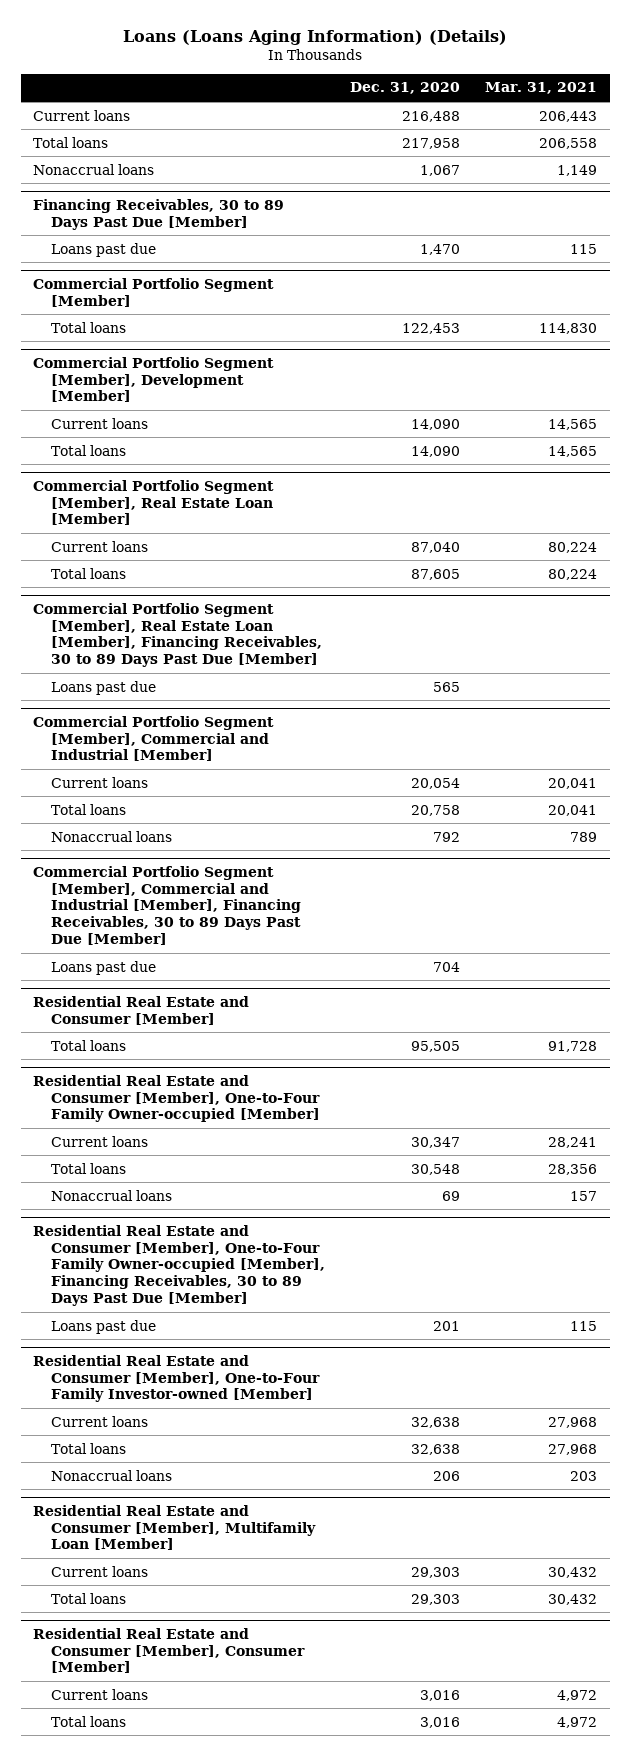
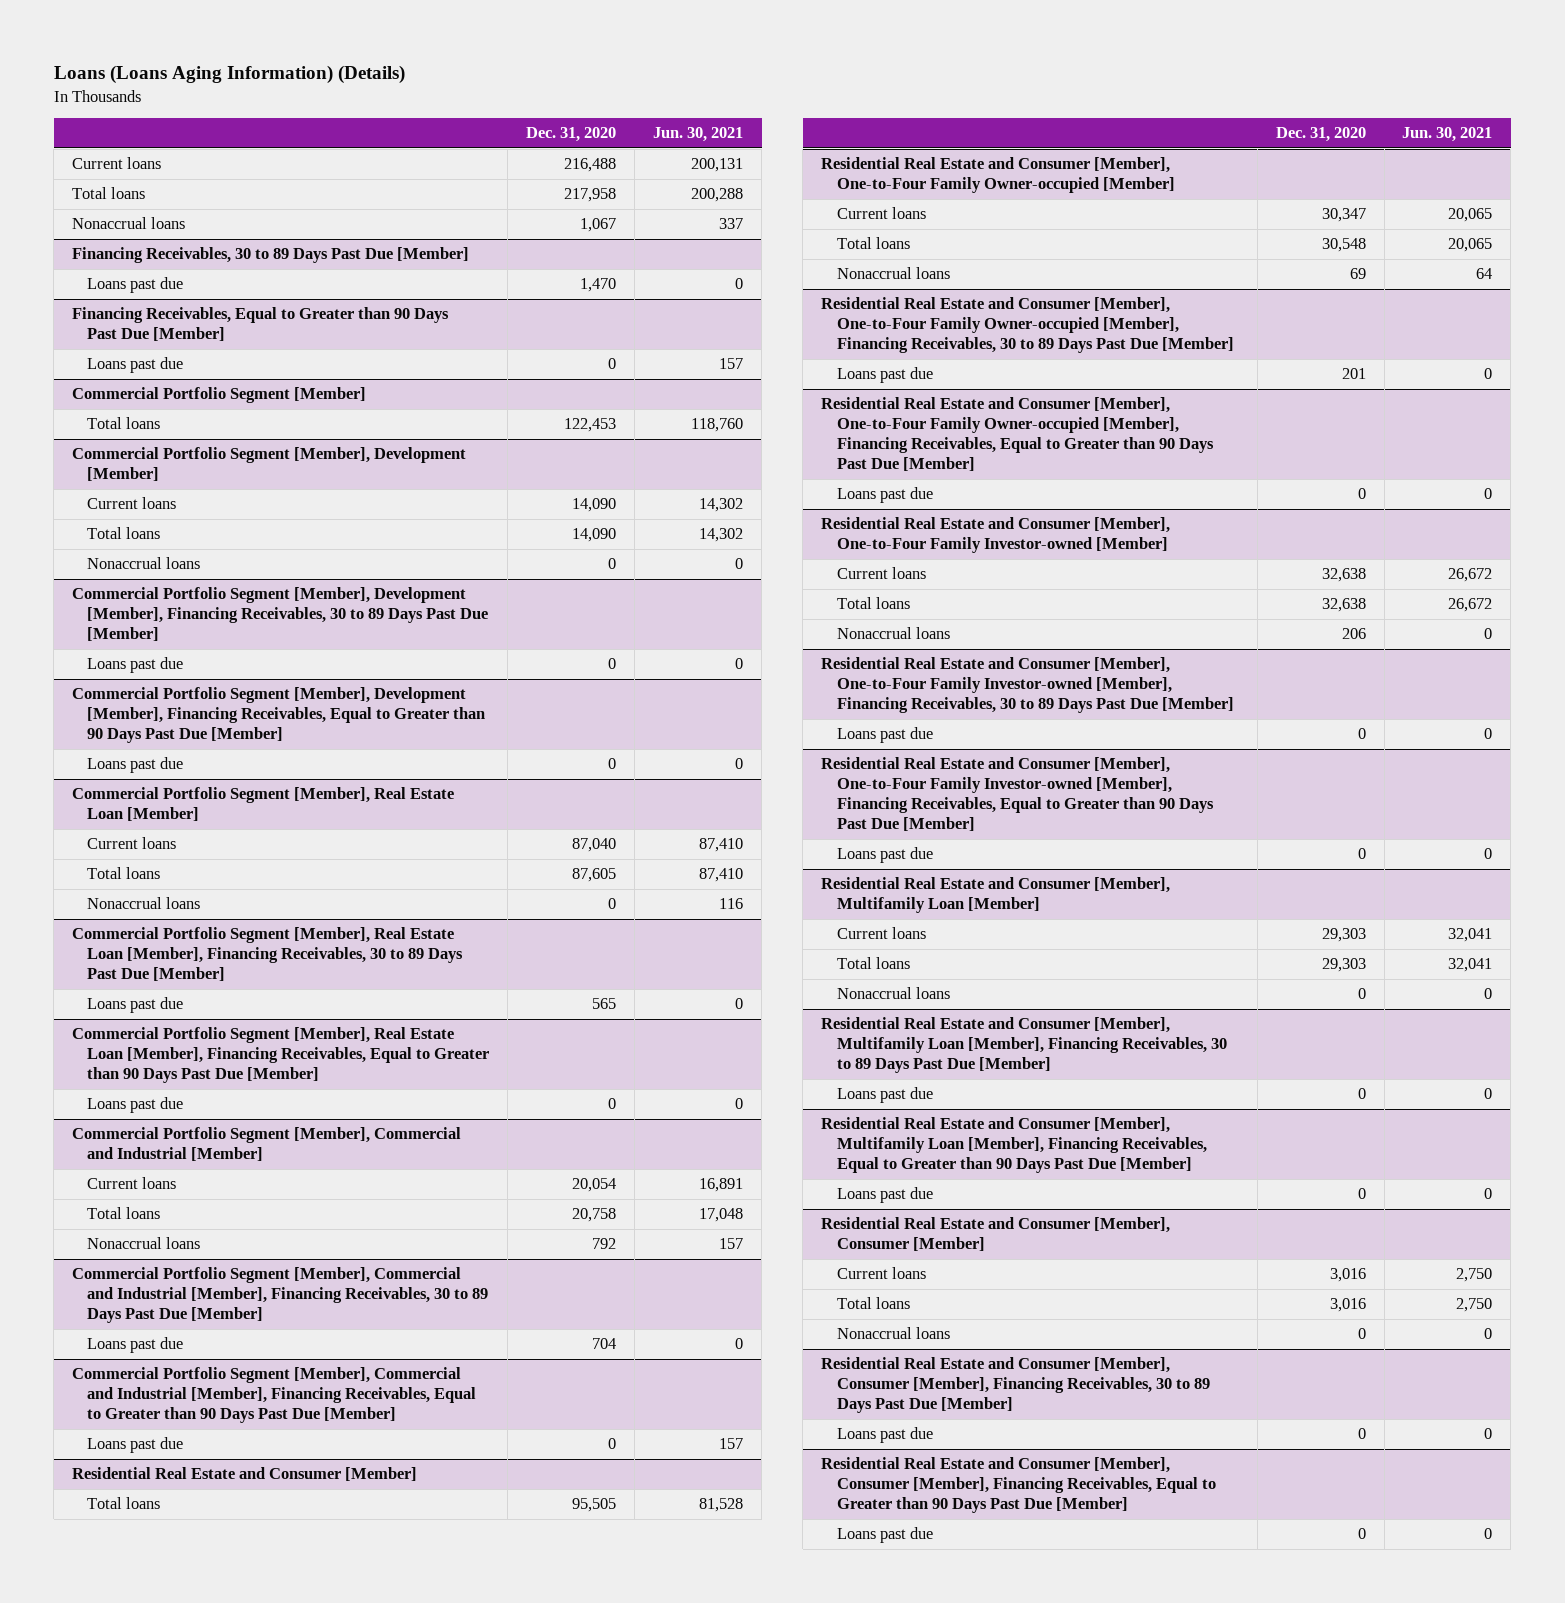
- | Dec. 31, 2020 | Mar. 31, 2021
+ | Dec. 31, 2020 | Jun. 30, 2021
+ Financing Receivables, Equal to Greater than 90 Days Past Due [Member]
+ Loans past due | 0 | 157
@ Commercial Portfolio Segment [Member], Development [Member]
+ Nonaccrual loans | 0 | 0
+ Commercial Portfolio Segment [Member], Development [Member], Financing Receivables, 30 to 89 Days Past Due [Member]
+ Loans past due | 0 | 0
+ Commercial Portfolio Segment [Member], Development [Member], Financing Receivables, Equal to Greater than 90 Days Past Due [Member]
+ Loans past due | 0 | 0
@ Commercial Portfolio Segment [Member], Real Estate Loan [Member]
+ Nonaccrual loans | 0 | 116
+ Commercial Portfolio Segment [Member], Real Estate Loan [Member], Financing Receivables, Equal to Greater than 90 Days Past Due [Member]
+ Loans past due | 0 | 0
+ Commercial Portfolio Segment [Member], Commercial and Industrial [Member], Financing Receivables, Equal to Greater than 90 Days Past Due [Member]
+ Loans past due | 0 | 157
+ Residential Real Estate and Consumer [Member], One-to-Four Family Owner-occupied [Member], Financing Receivables, Equal to Greater than 90 Days Past Due [Member]
+ Loans past due | 0 | 0
+ Residential Real Estate and Consumer [Member], One-to-Four Family Investor-owned [Member], Financing Receivables, 30 to 89 Days Past Due [Member]
+ Loans past due | 0 | 0
+ Residential Real Estate and Consumer [Member], One-to-Four Family Investor-owned [Member], Financing Receivables, Equal to Greater than 90 Days Past Due [Member]
+ Loans past due | 0 | 0
@ Residential Real Estate and Consumer [Member], Multifamily Loan [Member]
+ Nonaccrual loans | 0 | 0
+ Residential Real Estate and Consumer [Member], Multifamily Loan [Member], Financing Receivables, 30 to 89 Days Past Due [Member]
+ Loans past due | 0 | 0
+ Residential Real Estate and Consumer [Member], Multifamily Loan [Member], Financing Receivables, Equal to Greater than 90 Days Past Due [Member]
+ Loans past due | 0 | 0
@ Residential Real Estate and Consumer [Member], Consumer [Member]
+ Nonaccrual loans | 0 | 0
+ Residential Real Estate and Consumer [Member], Consumer [Member], Financing Receivables, 30 to 89 Days Past Due [Member]
+ Loans past due | 0 | 0
+ Residential Real Estate and Consumer [Member], Consumer [Member], Financing Receivables, Equal to Greater than 90 Days Past Due [Member]
+ Loans past due | 0 | 0

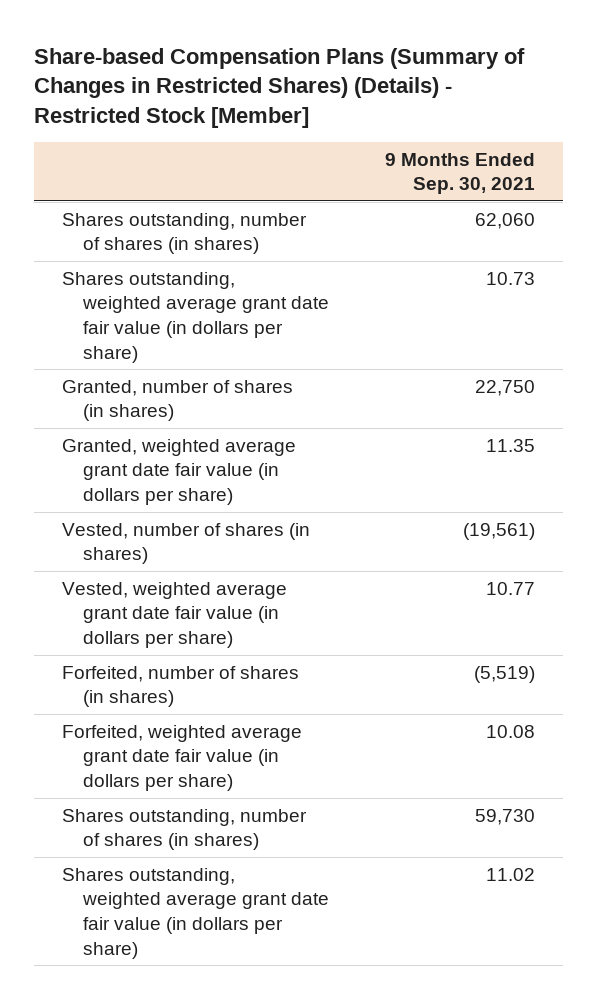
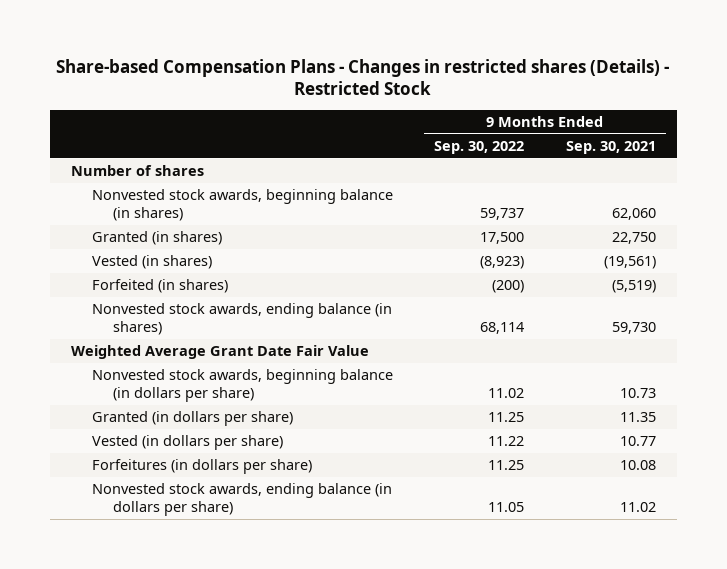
- Share-based Compensation Plans (Summary of Changes in Restricted Shares) (Details) - Restricted Stock [Member]
+ Share-based Compensation Plans - Changes in restricted shares (Details) - Restricted Stock
- | 9 Months Ended Sep. 30, 2021
+ | 9 Months Ended Sep. 30, 2022 | 9 Months Ended Sep. 30, 2021
- Shares outstanding, number of shares (in shares) | 62,060
- Shares outstanding, weighted average grant date fair value (in dollars per share) | 10.73
- Granted, number of shares (in shares) | 22,750
- Granted, weighted average grant date fair value (in dollars per share) | 11.35
- Vested, number of shares (in shares) | (19,561)
- Vested, weighted average grant date fair value (in dollars per share) | 10.77
- Forfeited, number of shares (in shares) | (5,519)
- Forfeited, weighted average grant date fair value (in dollars per share) | 10.08
- Shares outstanding, number of shares (in shares) | 59,730
- Shares outstanding, weighted average grant date fair value (in dollars per share) | 11.02
+ Number of shares
+ Nonvested stock awards, beginning balance (in shares) | 59,737 | 62,060
+ Granted (in shares) | 17,500 | 22,750
+ Vested (in shares) | (8,923) | (19,561)
+ Forfeited (in shares) | (200) | (5,519)
+ Nonvested stock awards, ending balance (in shares) | 68,114 | 59,730
+ Weighted Average Grant Date Fair Value
+ Nonvested stock awards, beginning balance (in dollars per share) | 11.02 | 10.73
+ Granted (in dollars per share) | 11.25 | 11.35
+ Vested (in dollars per share) | 11.22 | 10.77
+ Forfeitures (in dollars per share) | 11.25 | 10.08
+ Nonvested stock awards, ending balance (in dollars per share) | 11.05 | 11.02

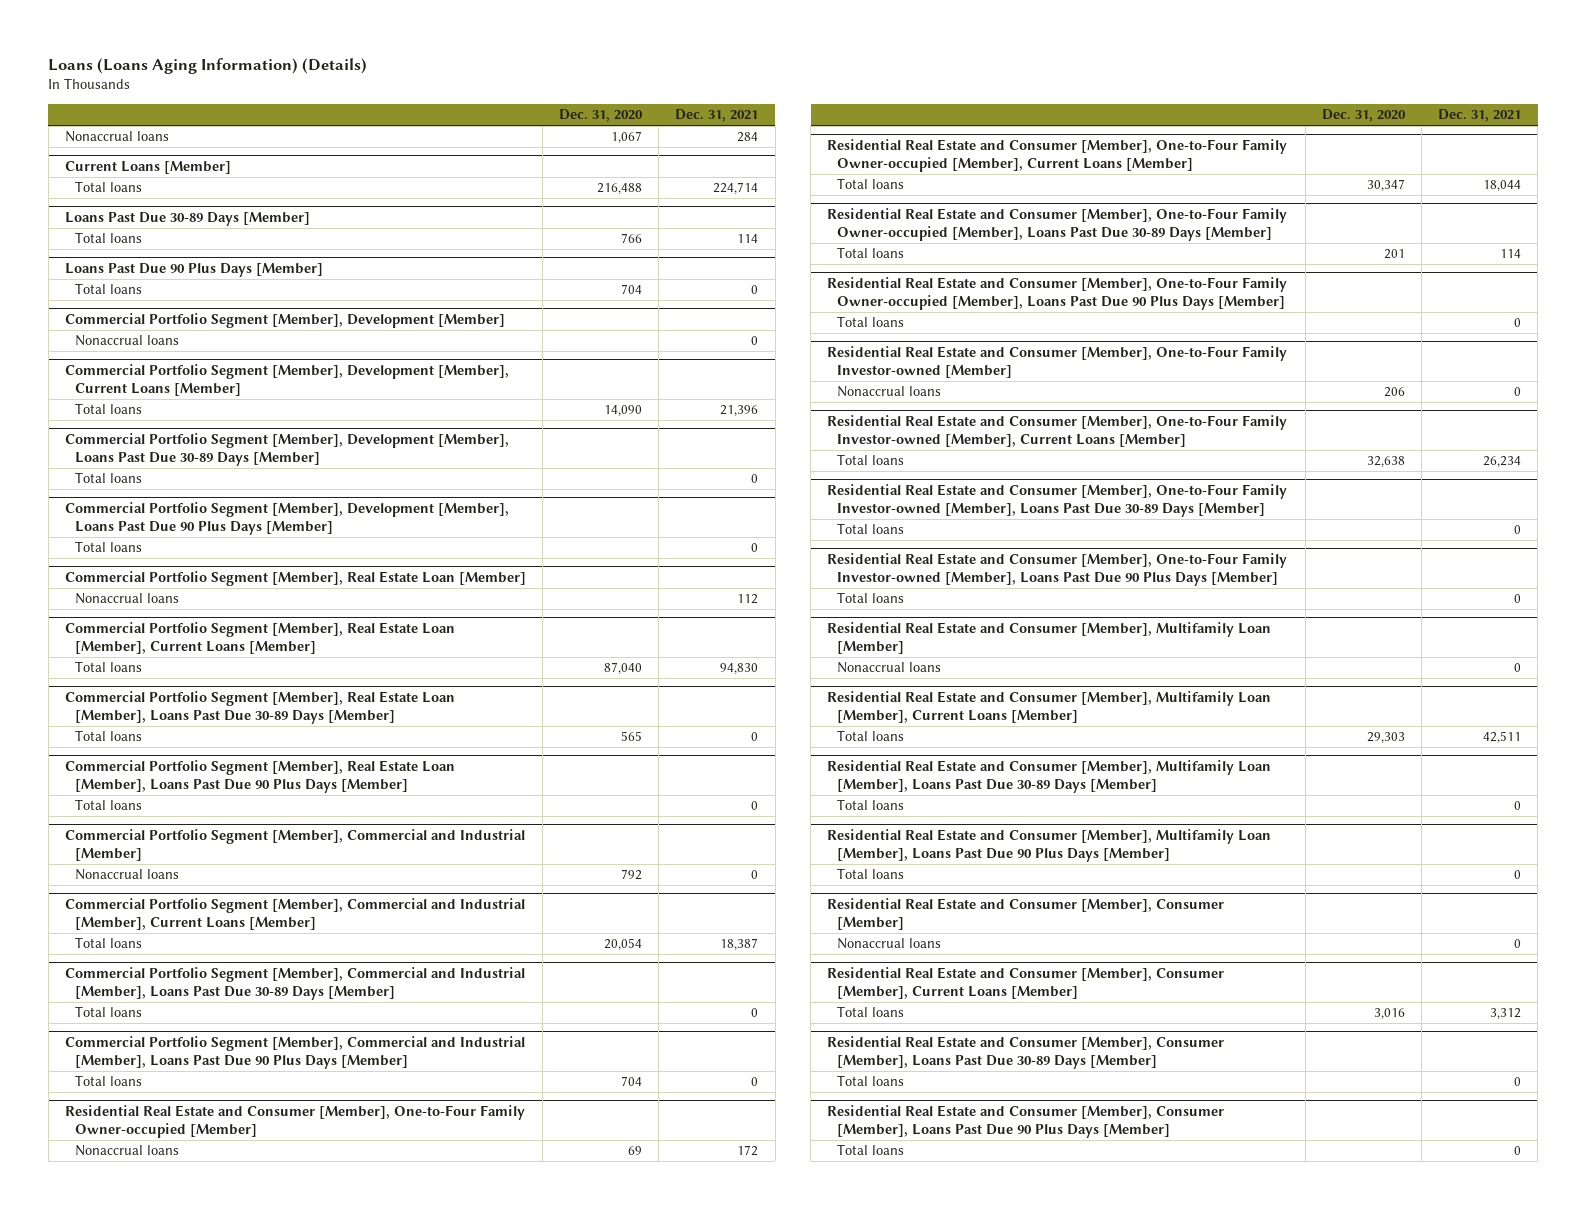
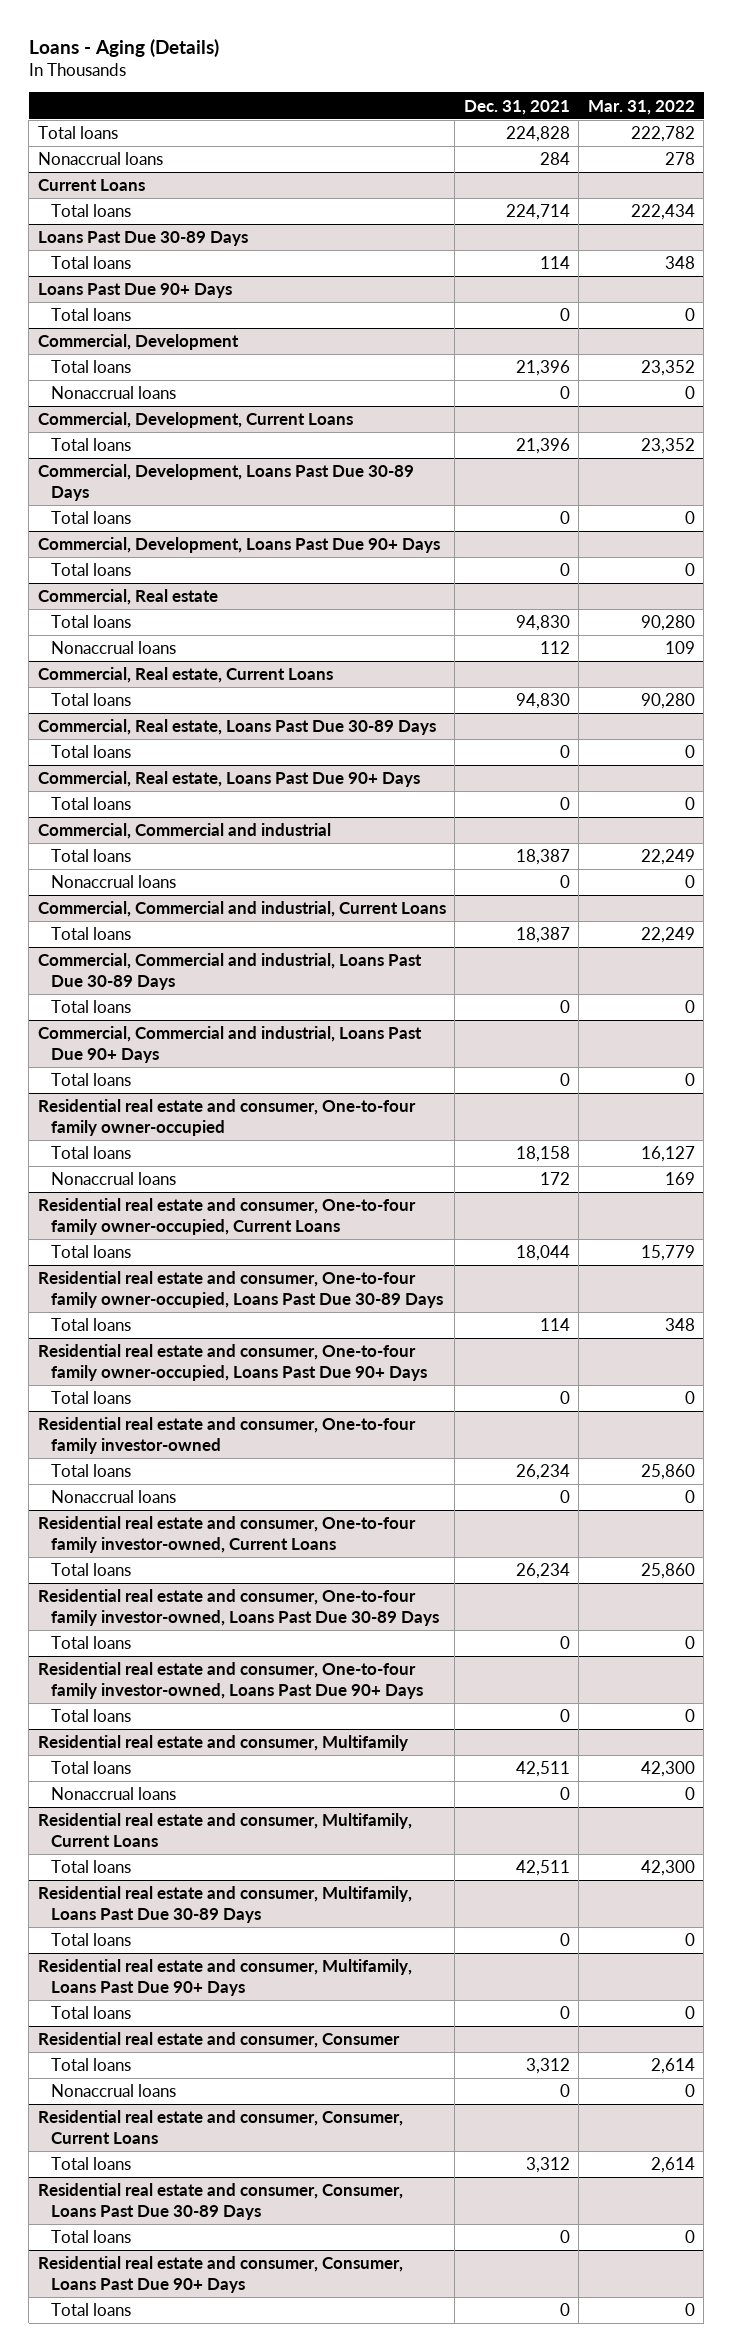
- Loans (Loans Aging Information) (Details)
+ Loans - Aging (Details)
- | Dec. 31, 2020 | Dec. 31, 2021
+ | Dec. 31, 2021 | Mar. 31, 2022
+ Total loans | 224,828 | 222,782
- Current Loans [Member]
+ Current Loans
- Loans Past Due 30-89 Days [Member]
+ Loans Past Due 30-89 Days
- Loans Past Due 90 Plus Days [Member]
+ Loans Past Due 90+ Days
- Commercial Portfolio Segment [Member], Development [Member]
+ Commercial, Development
+ Total loans | 21,396 | 23,352
- Commercial Portfolio Segment [Member], Development [Member], Current Loans [Member]
+ Commercial, Development, Current Loans
- Commercial Portfolio Segment [Member], Development [Member], Loans Past Due 30-89 Days [Member]
+ Commercial, Development, Loans Past Due 30-89 Days
- Commercial Portfolio Segment [Member], Development [Member], Loans Past Due 90 Plus Days [Member]
+ Commercial, Development, Loans Past Due 90+ Days
- Commercial Portfolio Segment [Member], Real Estate Loan [Member]
+ Commercial, Real estate
+ Total loans | 94,830 | 90,280
- Commercial Portfolio Segment [Member], Real Estate Loan [Member], Current Loans [Member]
+ Commercial, Real estate, Current Loans
- Commercial Portfolio Segment [Member], Real Estate Loan [Member], Loans Past Due 30-89 Days [Member]
+ Commercial, Real estate, Loans Past Due 30-89 Days
- Commercial Portfolio Segment [Member], Real Estate Loan [Member], Loans Past Due 90 Plus Days [Member]
+ Commercial, Real estate, Loans Past Due 90+ Days
- Commercial Portfolio Segment [Member], Commercial and Industrial [Member]
+ Commercial, Commercial and industrial
+ Total loans | 18,387 | 22,249
- Commercial Portfolio Segment [Member], Commercial and Industrial [Member], Current Loans [Member]
+ Commercial, Commercial and industrial, Current Loans
- Commercial Portfolio Segment [Member], Commercial and Industrial [Member], Loans Past Due 30-89 Days [Member]
+ Commercial, Commercial and industrial, Loans Past Due 30-89 Days
- Commercial Portfolio Segment [Member], Commercial and Industrial [Member], Loans Past Due 90 Plus Days [Member]
+ Commercial, Commercial and industrial, Loans Past Due 90+ Days
- Residential Real Estate and Consumer [Member], One-to-Four Family Owner-occupied [Member]
+ Residential real estate and consumer, One-to-four family owner-occupied
+ Total loans | 18,158 | 16,127
- Residential Real Estate and Consumer [Member], One-to-Four Family Owner-occupied [Member], Current Loans [Member]
+ Residential real estate and consumer, One-to-four family owner-occupied, Current Loans
- Residential Real Estate and Consumer [Member], One-to-Four Family Owner-occupied [Member], Loans Past Due 30-89 Days [Member]
+ Residential real estate and consumer, One-to-four family owner-occupied, Loans Past Due 30-89 Days
- Residential Real Estate and Consumer [Member], One-to-Four Family Owner-occupied [Member], Loans Past Due 90 Plus Days [Member]
+ Residential real estate and consumer, One-to-four family owner-occupied, Loans Past Due 90+ Days
- Residential Real Estate and Consumer [Member], One-to-Four Family Investor-owned [Member]
+ Residential real estate and consumer, One-to-four family investor-owned
+ Total loans | 26,234 | 25,860
- Residential Real Estate and Consumer [Member], One-to-Four Family Investor-owned [Member], Current Loans [Member]
+ Residential real estate and consumer, One-to-four family investor-owned, Current Loans
- Residential Real Estate and Consumer [Member], One-to-Four Family Investor-owned [Member], Loans Past Due 30-89 Days [Member]
+ Residential real estate and consumer, One-to-four family investor-owned, Loans Past Due 30-89 Days
- Residential Real Estate and Consumer [Member], One-to-Four Family Investor-owned [Member], Loans Past Due 90 Plus Days [Member]
+ Residential real estate and consumer, One-to-four family investor-owned, Loans Past Due 90+ Days
- Residential Real Estate and Consumer [Member], Multifamily Loan [Member]
+ Residential real estate and consumer, Multifamily
+ Total loans | 42,511 | 42,300
- Residential Real Estate and Consumer [Member], Multifamily Loan [Member], Current Loans [Member]
+ Residential real estate and consumer, Multifamily, Current Loans
- Residential Real Estate and Consumer [Member], Multifamily Loan [Member], Loans Past Due 30-89 Days [Member]
+ Residential real estate and consumer, Multifamily, Loans Past Due 30-89 Days
- Residential Real Estate and Consumer [Member], Multifamily Loan [Member], Loans Past Due 90 Plus Days [Member]
+ Residential real estate and consumer, Multifamily, Loans Past Due 90+ Days
- Residential Real Estate and Consumer [Member], Consumer [Member]
+ Residential real estate and consumer, Consumer
+ Total loans | 3,312 | 2,614
- Residential Real Estate and Consumer [Member], Consumer [Member], Current Loans [Member]
+ Residential real estate and consumer, Consumer, Current Loans
- Residential Real Estate and Consumer [Member], Consumer [Member], Loans Past Due 30-89 Days [Member]
+ Residential real estate and consumer, Consumer, Loans Past Due 30-89 Days
- Residential Real Estate and Consumer [Member], Consumer [Member], Loans Past Due 90 Plus Days [Member]
+ Residential real estate and consumer, Consumer, Loans Past Due 90+ Days

